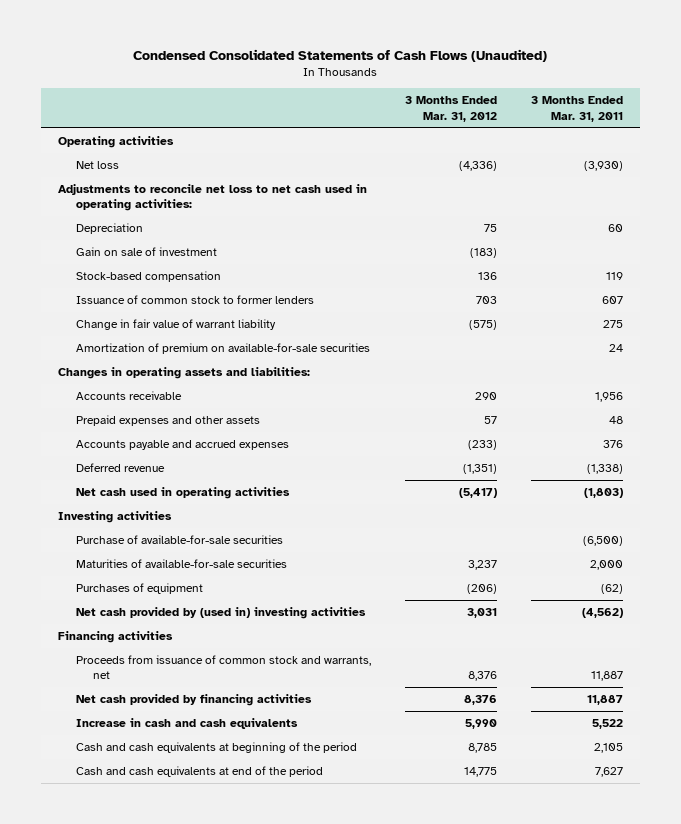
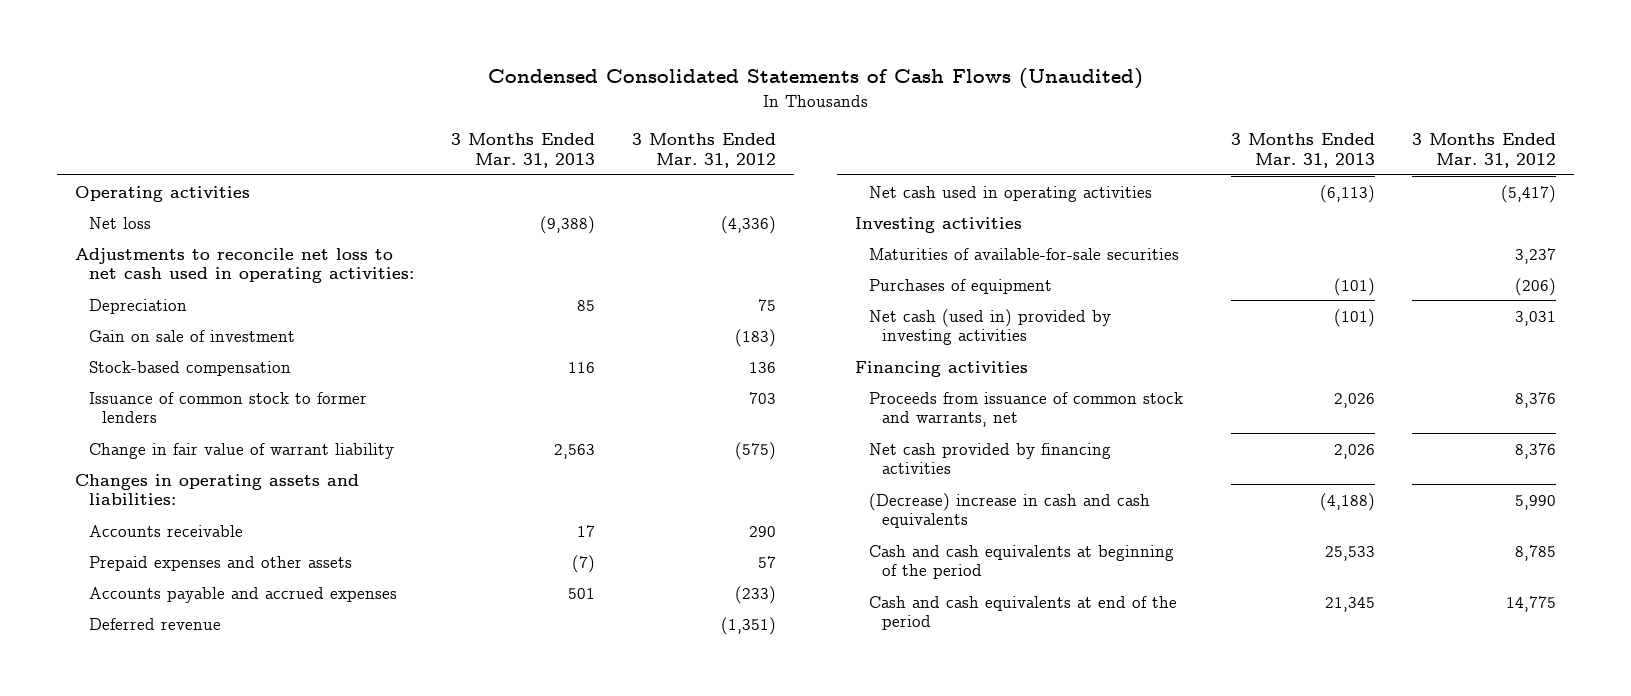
- | 3 Months Ended Mar. 31, 2012 | 3 Months Ended Mar. 31, 2011
+ | 3 Months Ended Mar. 31, 2013 | 3 Months Ended Mar. 31, 2012
- Amortization of premium on available-for-sale securities | | 24
- Purchase of available-for-sale securities | | (6,500)
- Net cash provided by (used in) investing activities | 3,031 | (4,562)
+ Net cash (used in) provided by investing activities | (101) | 3,031
- Increase in cash and cash equivalents | 5,990 | 5,522
+ (Decrease) increase in cash and cash equivalents | (4,188) | 5,990

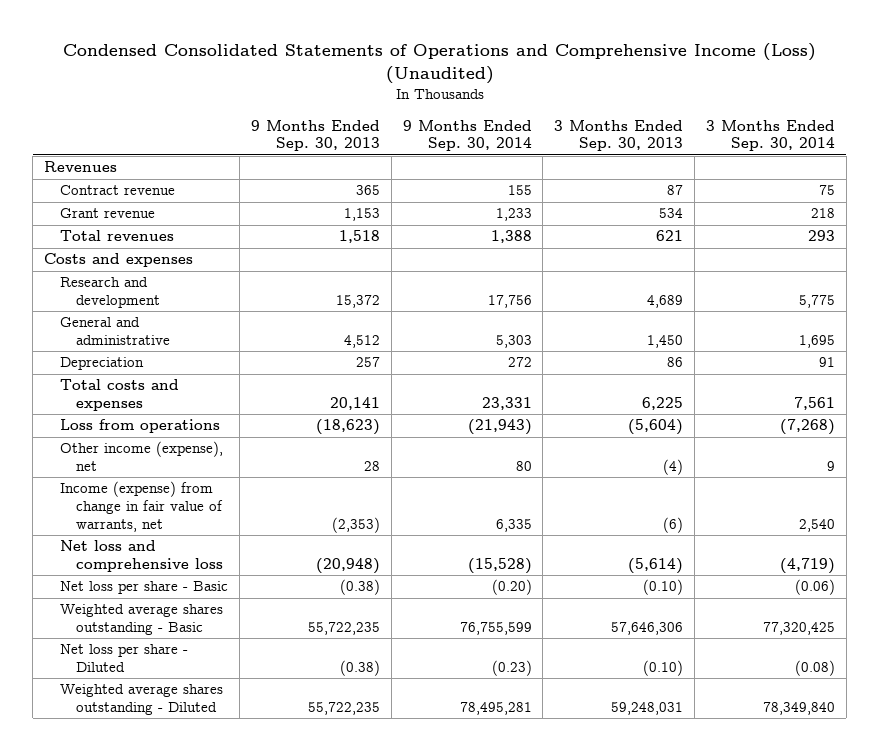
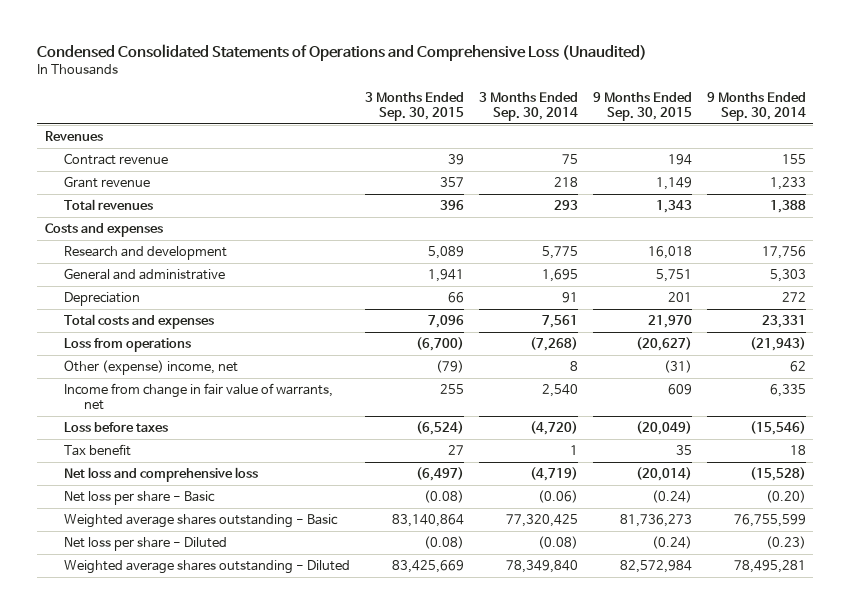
- Condensed Consolidated Statements of Operations and Comprehensive Income (Loss) (Unaudited)
+ Condensed Consolidated Statements of Operations and Comprehensive Loss (Unaudited)
- | 9 Months Ended Sep. 30, 2013 | 9 Months Ended Sep. 30, 2014 | 3 Months Ended Sep. 30, 2013 | 3 Months Ended Sep. 30, 2014
+ | 3 Months Ended Sep. 30, 2015 | 3 Months Ended Sep. 30, 2014 | 9 Months Ended Sep. 30, 2015 | 9 Months Ended Sep. 30, 2014
- Other income (expense), net | 28 | 80 | (4) | 9
- Income (expense) from change in fair value of warrants, net | (2,353) | 6,335 | (6) | 2,540
+ Other (expense) income, net | (79) | 8 | (31) | 62
+ Income from change in fair value of warrants, net | 255 | 2,540 | 609 | 6,335
+ Loss before taxes | (6,524) | (4,720) | (20,049) | (15,546)
+ Tax benefit | 27 | 1 | 35 | 18

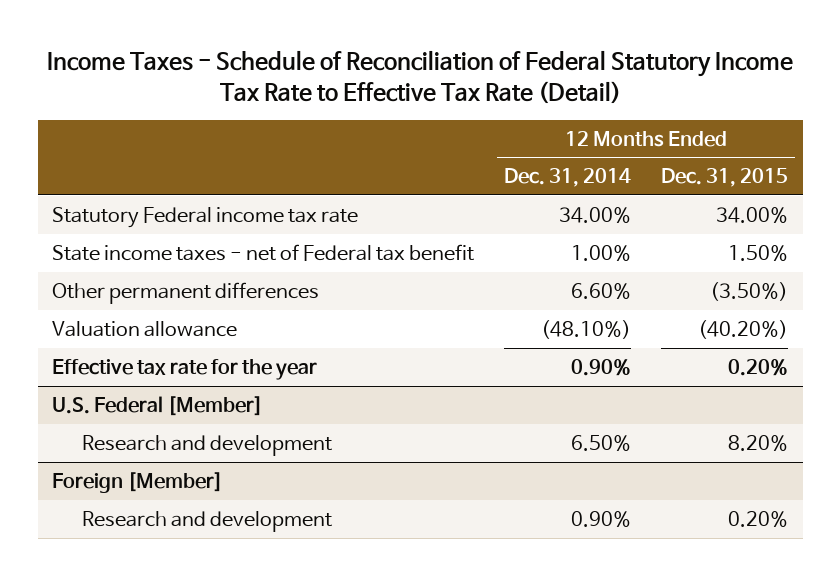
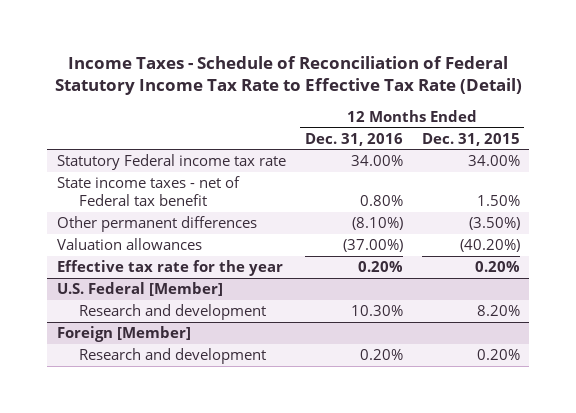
- | 12 Months Ended Dec. 31, 2014 | 12 Months Ended Dec. 31, 2015
+ | 12 Months Ended Dec. 31, 2016 | 12 Months Ended Dec. 31, 2015
- Valuation allowance | (48.10%) | (40.20%)
+ Valuation allowances | (37.00%) | (40.20%)

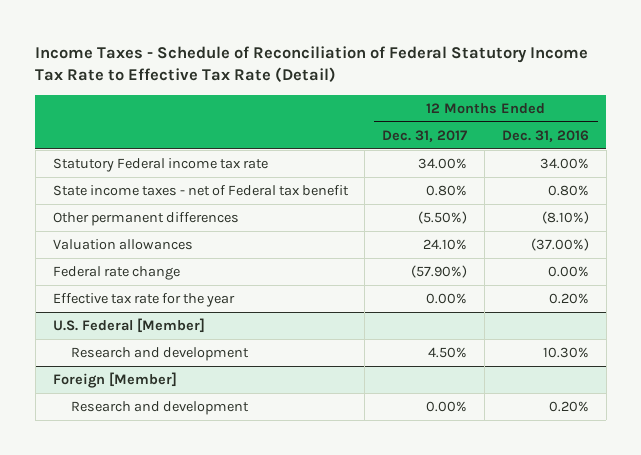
- | 12 Months Ended Dec. 31, 2016 | 12 Months Ended Dec. 31, 2015
+ | 12 Months Ended Dec. 31, 2017 | 12 Months Ended Dec. 31, 2016
+ Federal rate change | (57.90%) | 0.00%

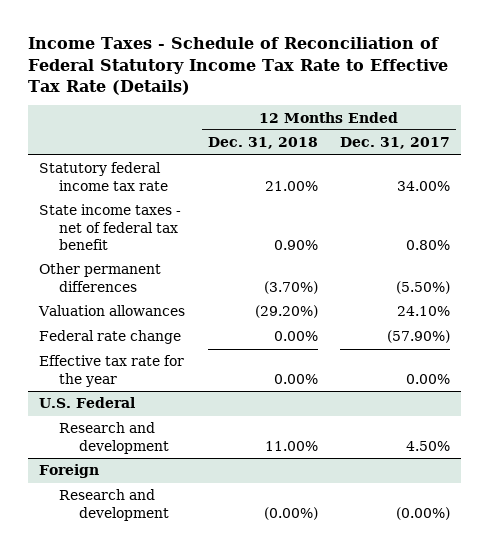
- Income Taxes - Schedule of Reconciliation of Federal Statutory Income Tax Rate to Effective Tax Rate (Detail)
+ Income Taxes - Schedule of Reconciliation of Federal Statutory Income Tax Rate to Effective Tax Rate (Details)
- | 12 Months Ended Dec. 31, 2017 | 12 Months Ended Dec. 31, 2016
+ | 12 Months Ended Dec. 31, 2018 | 12 Months Ended Dec. 31, 2017
- Statutory Federal income tax rate | 34.00% | 34.00%
- State income taxes - net of Federal tax benefit | 0.80% | 0.80%
+ Statutory federal income tax rate | 21.00% | 34.00%
+ State income taxes - net of federal tax benefit | 0.90% | 0.80%
- U.S. Federal [Member]
+ U.S. Federal
- Foreign [Member]
- Research and development | 0.00% | 0.20%
+ Foreign
+ Research and development | (0.00%) | (0.00%)

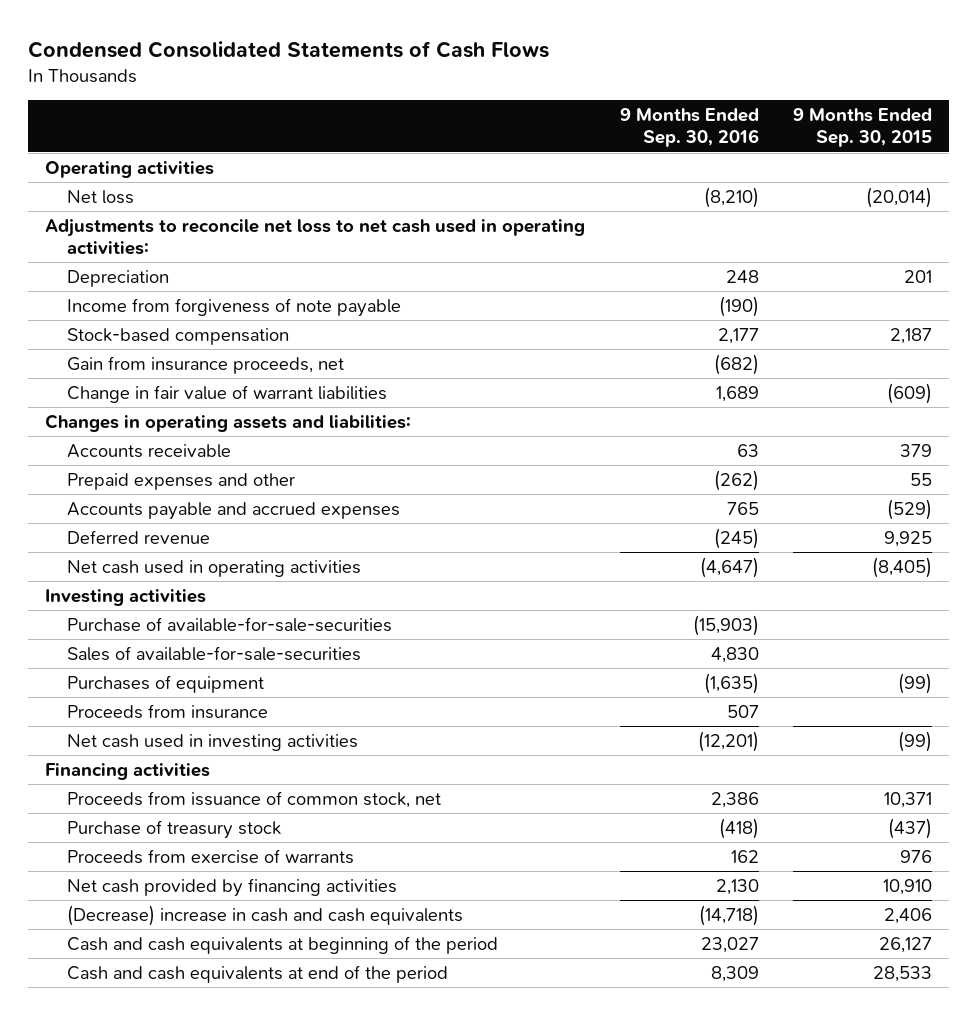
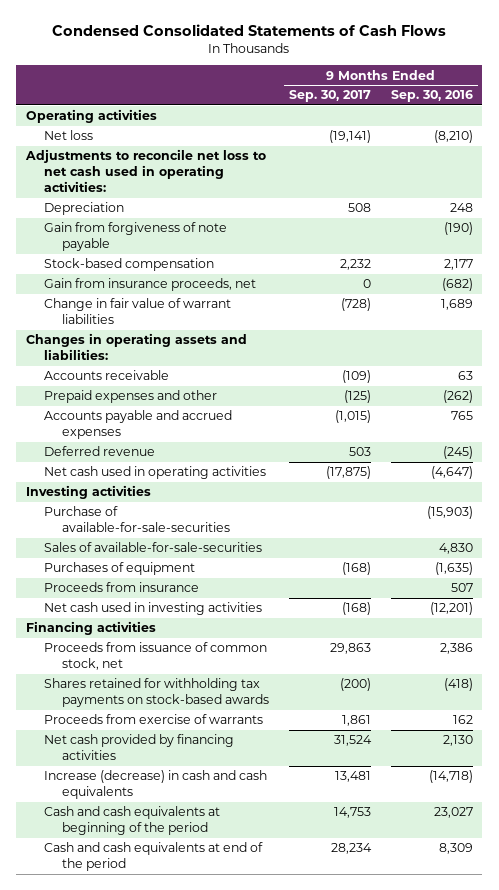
- | 9 Months Ended Sep. 30, 2016 | 9 Months Ended Sep. 30, 2015
+ | 9 Months Ended Sep. 30, 2017 | 9 Months Ended Sep. 30, 2016
- Income from forgiveness of note payable | (190) |
+ Gain from forgiveness of note payable | | (190)
- Purchase of treasury stock | (418) | (437)
+ Shares retained for withholding tax payments on stock-based awards | (200) | (418)
- (Decrease) increase in cash and cash equivalents | (14,718) | 2,406
+ Increase (decrease) in cash and cash equivalents | 13,481 | (14,718)

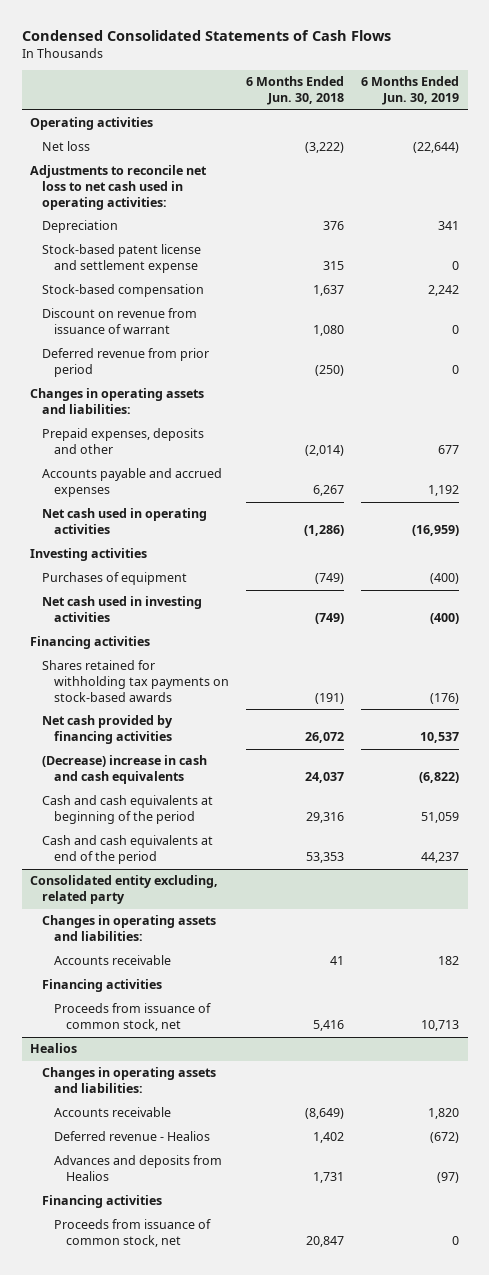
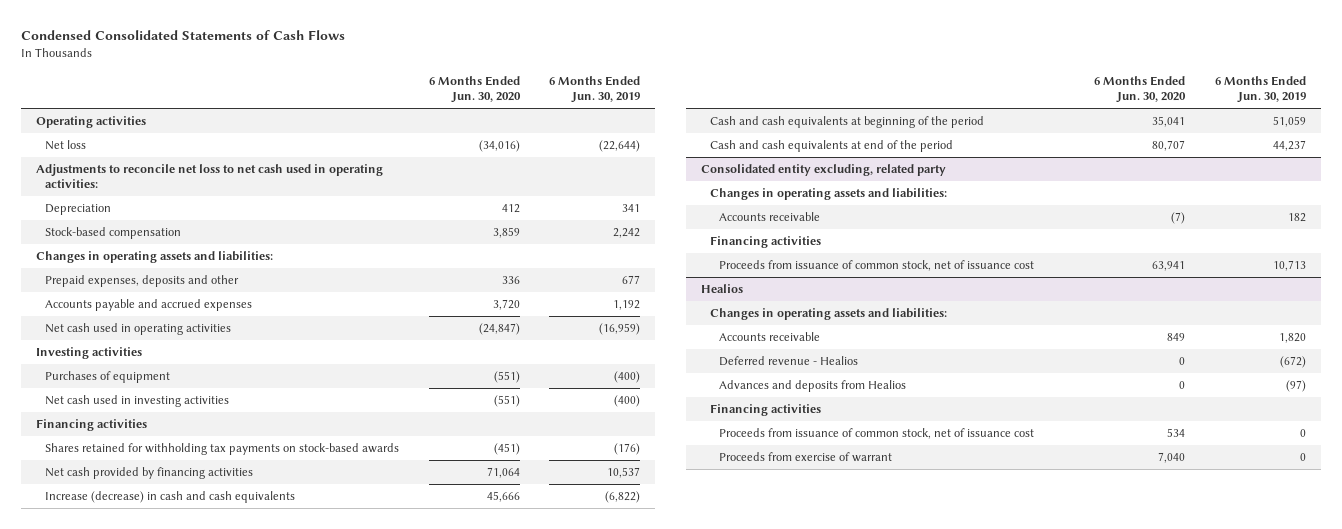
- | 6 Months Ended Jun. 30, 2018 | 6 Months Ended Jun. 30, 2019
+ | 6 Months Ended Jun. 30, 2020 | 6 Months Ended Jun. 30, 2019
- Stock-based patent license and settlement expense | 315 | 0
- Discount on revenue from issuance of warrant | 1,080 | 0
- Deferred revenue from prior period | (250) | 0
- (Decrease) increase in cash and cash equivalents | 24,037 | (6,822)
+ Increase (decrease) in cash and cash equivalents | 45,666 | (6,822)
@ Consolidated entity excluding, related party
- Proceeds from issuance of common stock, net | 5,416 | 10,713
+ Proceeds from issuance of common stock, net of issuance cost | 63,941 | 10,713
@ Healios
- Proceeds from issuance of common stock, net | 20,847 | 0
+ Proceeds from issuance of common stock, net of issuance cost | 534 | 0
+ Proceeds from exercise of warrant | 7,040 | 0

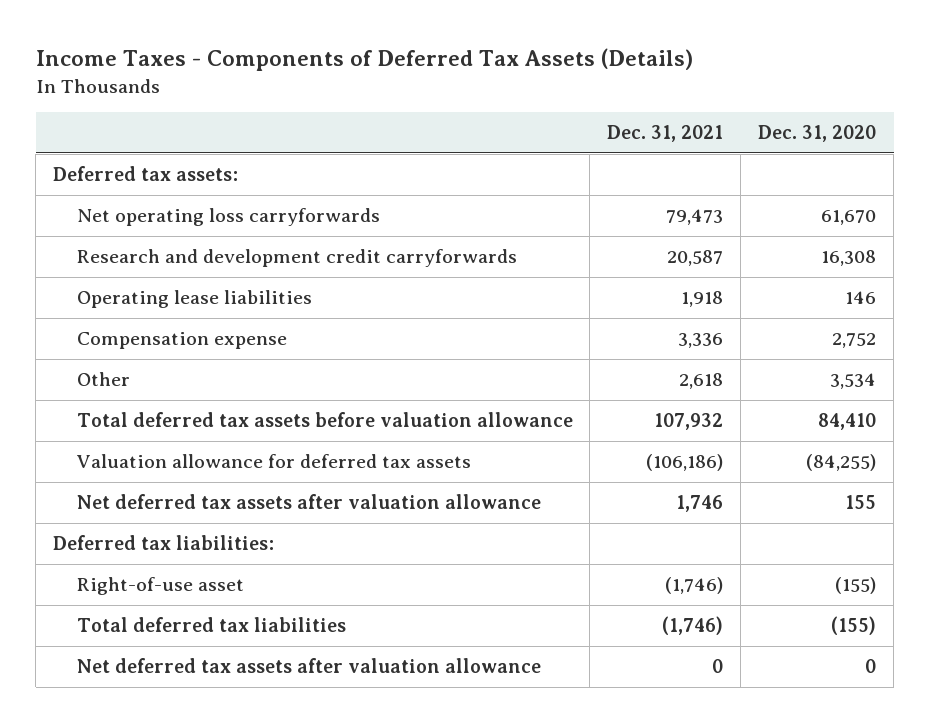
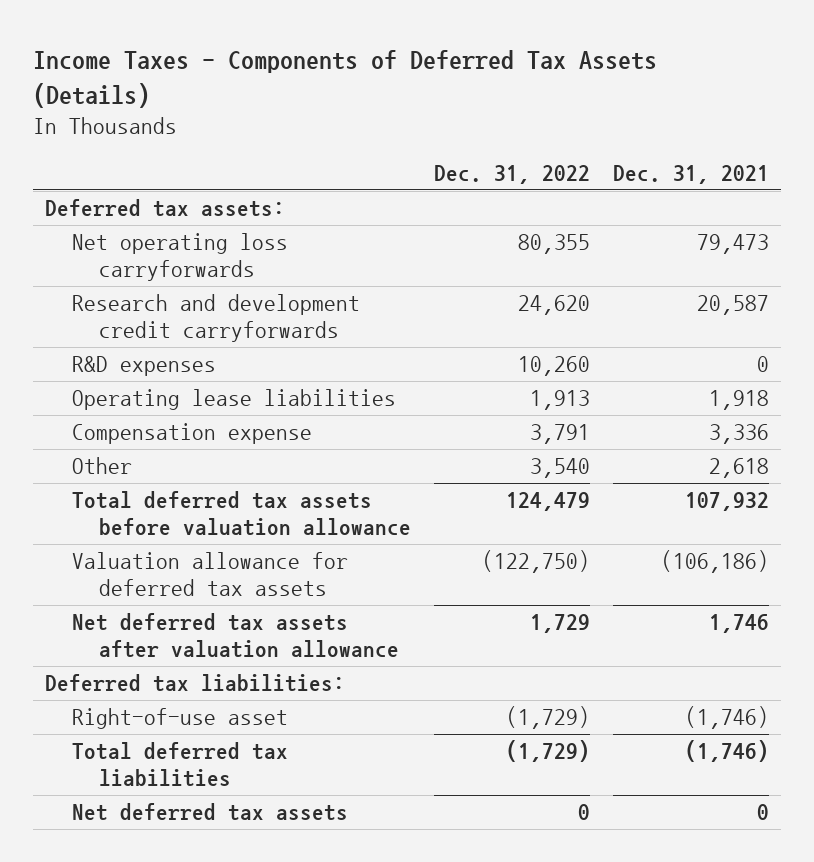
- | Dec. 31, 2021 | Dec. 31, 2020
+ | Dec. 31, 2022 | Dec. 31, 2021
+ R&D expenses | 10,260 | 0
- Net deferred tax assets after valuation allowance | 0 | 0
+ Net deferred tax assets | 0 | 0

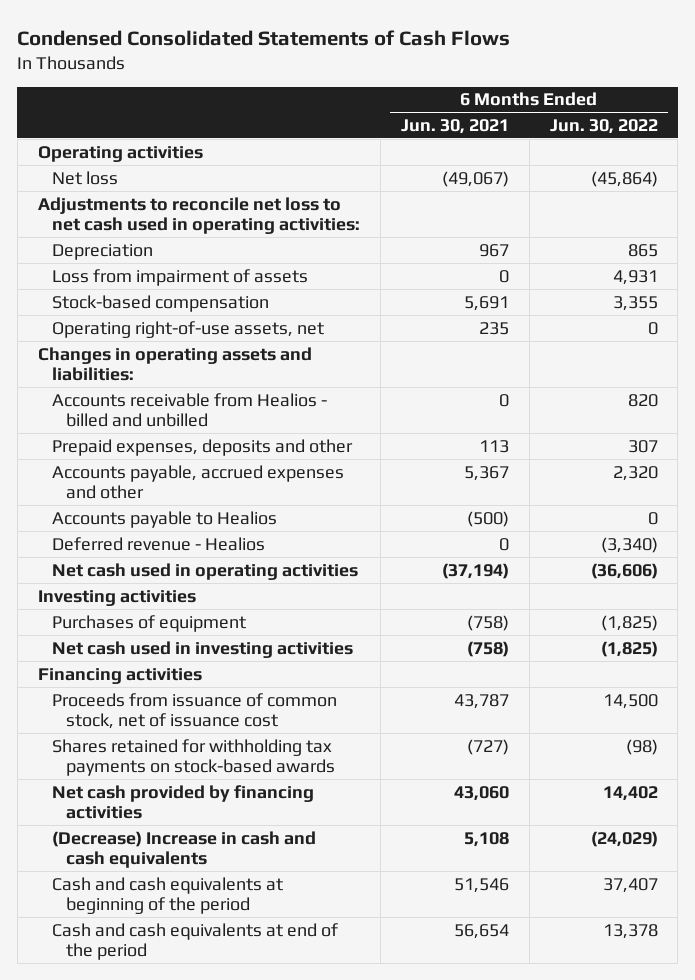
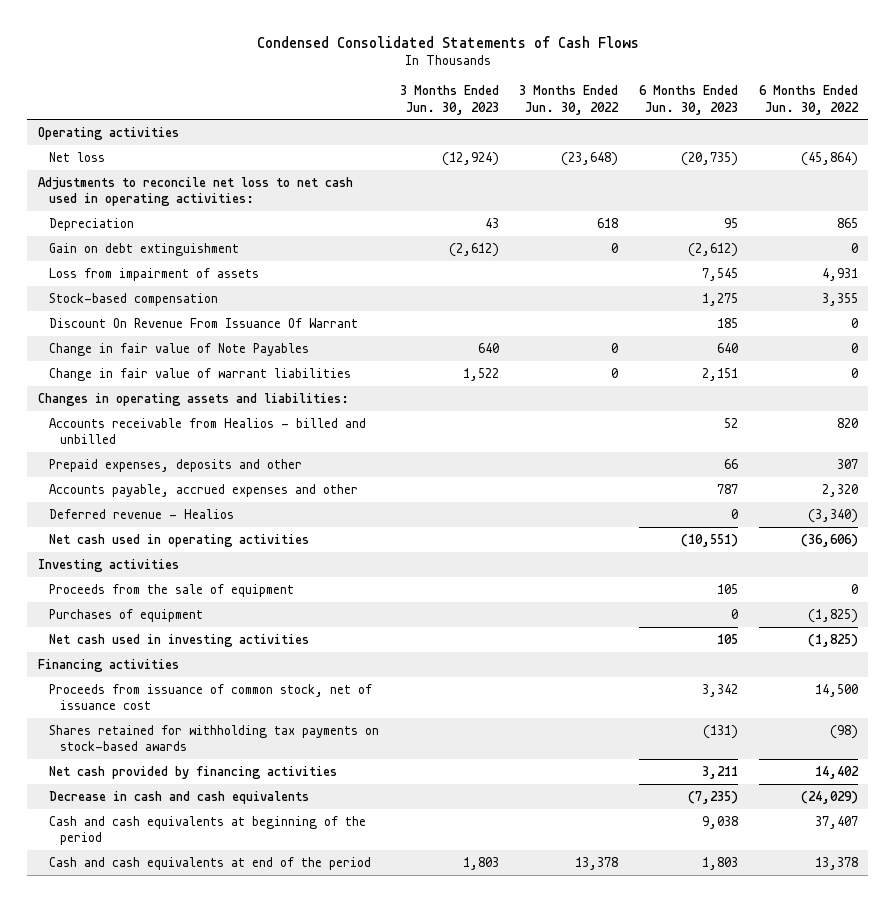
- | 6 Months Ended Jun. 30, 2021 | 6 Months Ended Jun. 30, 2022
+ | 3 Months Ended Jun. 30, 2023 | 3 Months Ended Jun. 30, 2022 | 6 Months Ended Jun. 30, 2023 | 6 Months Ended Jun. 30, 2022
+ Gain on debt extinguishment | (2,612) | 0 | (2,612) | 0
- Operating right-of-use assets, net | 235 | 0
+ Discount On Revenue From Issuance Of Warrant | | | 185 | 0
+ Change in fair value of Note Payables | 640 | 0 | 640 | 0
+ Change in fair value of warrant liabilities | 1,522 | 0 | 2,151 | 0
- Accounts payable to Healios | (500) | 0
+ Proceeds from the sale of equipment | | | 105 | 0
- (Decrease) Increase in cash and cash equivalents | 5,108 | (24,029)
+ Decrease in cash and cash equivalents | | | (7,235) | (24,029)

